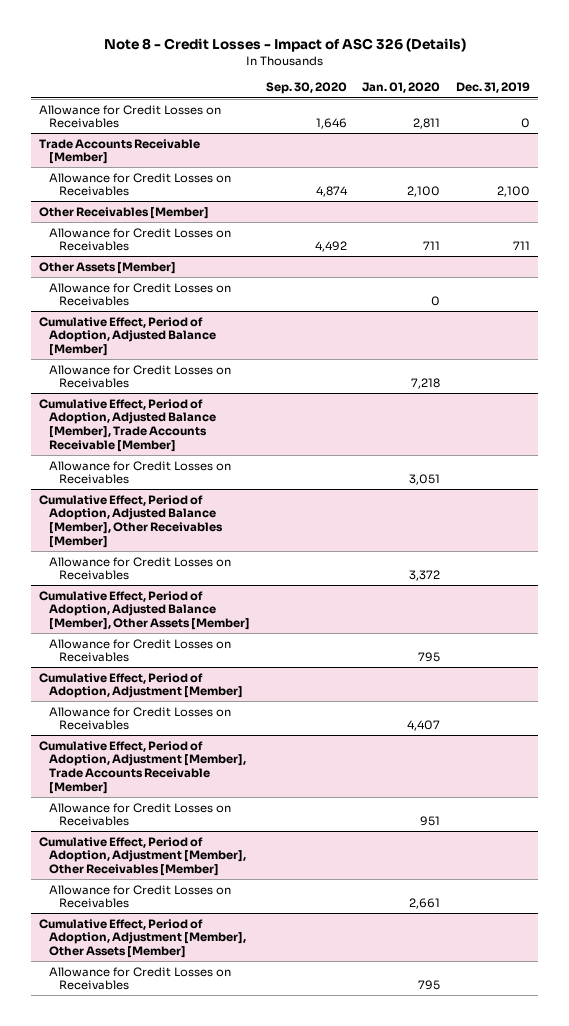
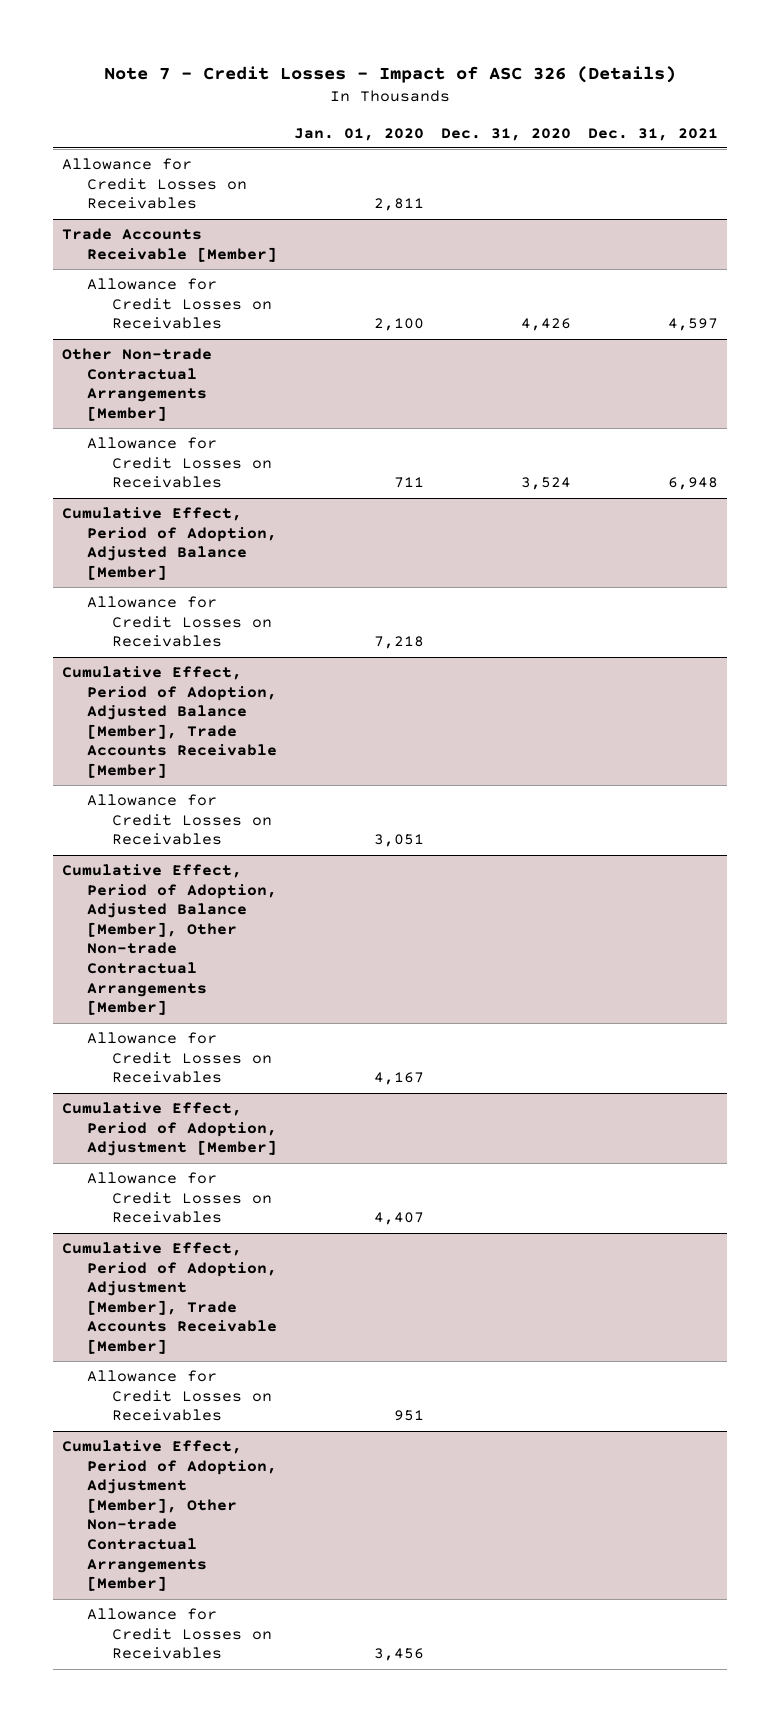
- Note 8 - Credit Losses - Impact of ASC 326 (Details)
+ Note 7 - Credit Losses - Impact of ASC 326 (Details)
- | Sep. 30, 2020 | Jan. 01, 2020 | Dec. 31, 2019
+ | Jan. 01, 2020 | Dec. 31, 2020 | Dec. 31, 2021
- Other Receivables [Member]
+ Other Non-trade Contractual Arrangements [Member]
- Other Assets [Member]
- Allowance for Credit Losses on Receivables | | 0 |
- Cumulative Effect, Period of Adoption, Adjusted Balance [Member], Other Receivables [Member]
- Allowance for Credit Losses on Receivables | | 3,372 |
- Cumulative Effect, Period of Adoption, Adjusted Balance [Member], Other Assets [Member]
- Allowance for Credit Losses on Receivables | | 795 |
+ Cumulative Effect, Period of Adoption, Adjusted Balance [Member], Other Non-trade Contractual Arrangements [Member]
+ Allowance for Credit Losses on Receivables | 4,167 | |
- Cumulative Effect, Period of Adoption, Adjustment [Member], Other Receivables [Member]
- Allowance for Credit Losses on Receivables | | 2,661 |
- Cumulative Effect, Period of Adoption, Adjustment [Member], Other Assets [Member]
- Allowance for Credit Losses on Receivables | | 795 |
+ Cumulative Effect, Period of Adoption, Adjustment [Member], Other Non-trade Contractual Arrangements [Member]
+ Allowance for Credit Losses on Receivables | 3,456 | |

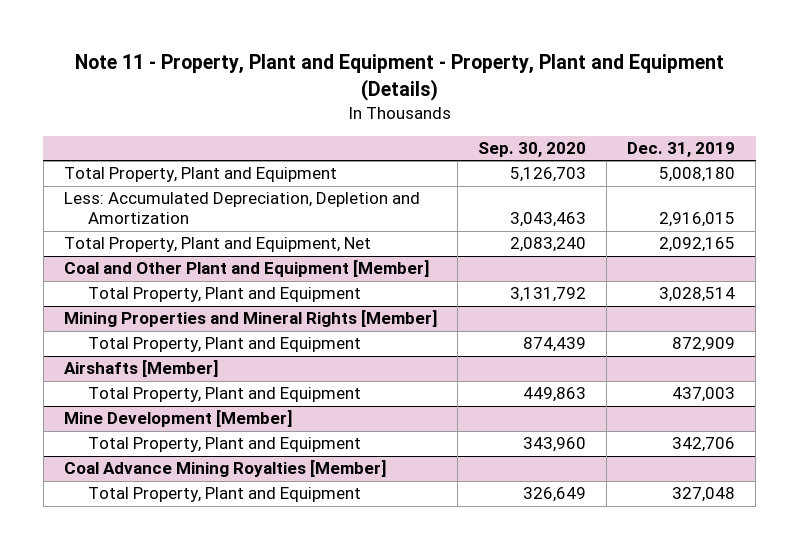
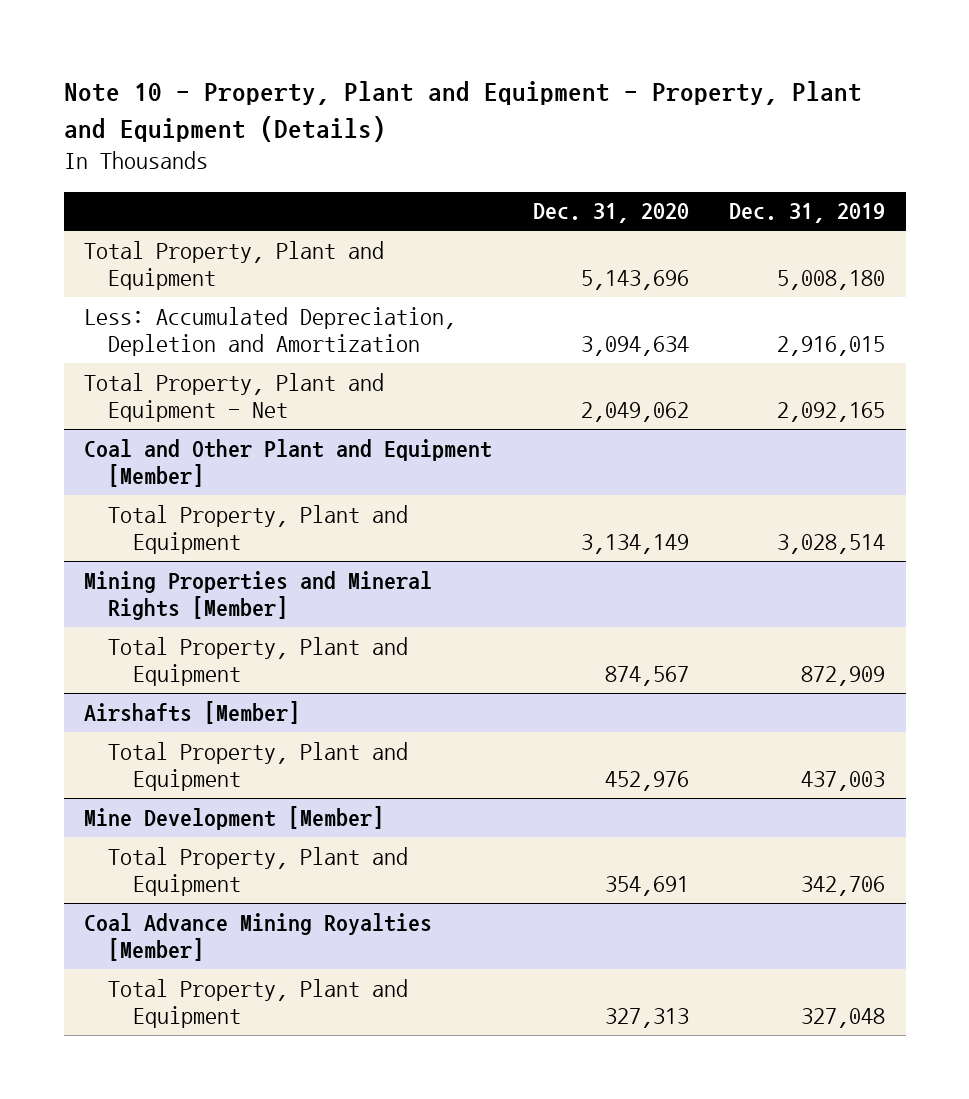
- Note 11 - Property, Plant and Equipment - Property, Plant and Equipment (Details)
+ Note 10 - Property, Plant and Equipment - Property, Plant and Equipment (Details)
- | Sep. 30, 2020 | Dec. 31, 2019
+ | Dec. 31, 2020 | Dec. 31, 2019
- Total Property, Plant and Equipment, Net | 2,083,240 | 2,092,165
+ Total Property, Plant and Equipment - Net | 2,049,062 | 2,092,165

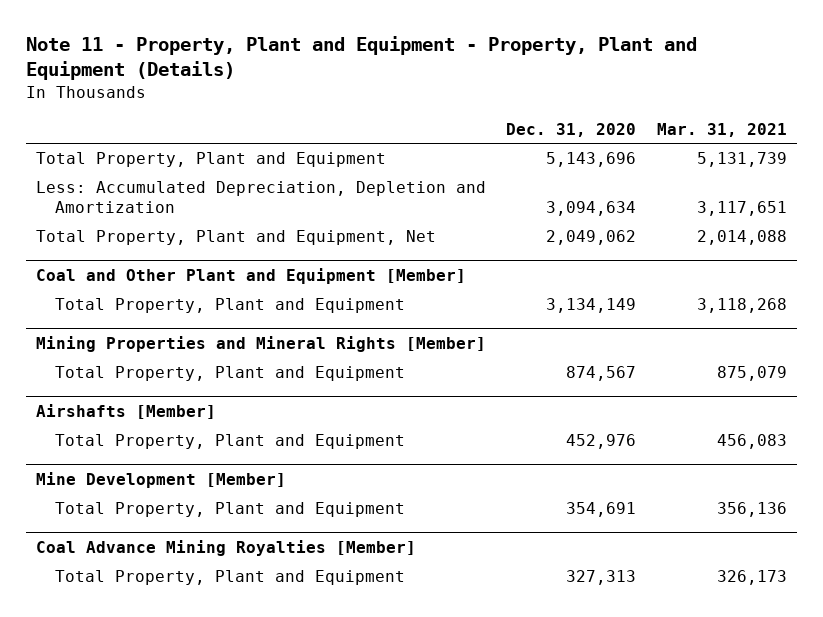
- Note 10 - Property, Plant and Equipment - Property, Plant and Equipment (Details)
+ Note 11 - Property, Plant and Equipment - Property, Plant and Equipment (Details)
- | Dec. 31, 2020 | Dec. 31, 2019
+ | Dec. 31, 2020 | Mar. 31, 2021
- Total Property, Plant and Equipment - Net | 2,049,062 | 2,092,165
+ Total Property, Plant and Equipment, Net | 2,049,062 | 2,014,088

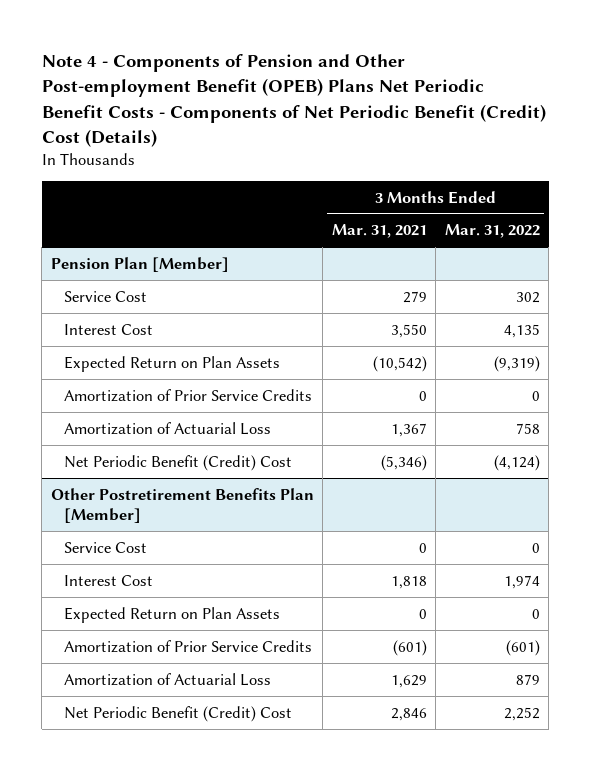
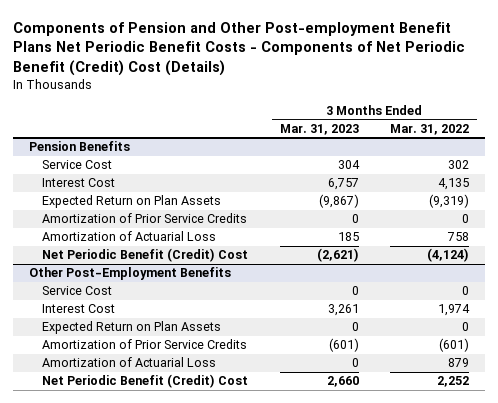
- Note 4 - Components of Pension and Other Post-employment Benefit (OPEB) Plans Net Periodic Benefit Costs - Components of Net Periodic Benefit (Credit) Cost (Details)
+ Components of Pension and Other Post-employment Benefit Plans Net Periodic Benefit Costs - Components of Net Periodic Benefit (Credit) Cost (Details)
- | 3 Months Ended Mar. 31, 2021 | 3 Months Ended Mar. 31, 2022
+ | 3 Months Ended Mar. 31, 2023 | 3 Months Ended Mar. 31, 2022
- Pension Plan [Member]
+ Pension Benefits
- Other Postretirement Benefits Plan [Member]
+ Other Post-Employment Benefits

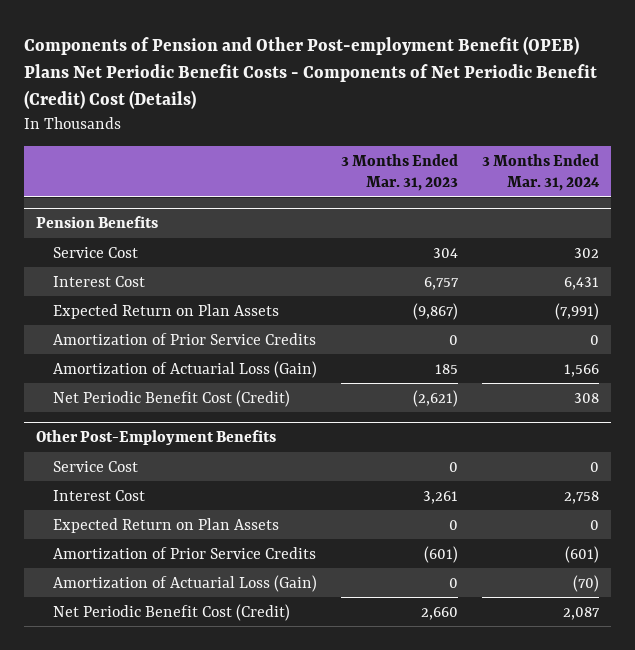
- Components of Pension and Other Post-employment Benefit Plans Net Periodic Benefit Costs - Components of Net Periodic Benefit (Credit) Cost (Details)
+ Components of Pension and Other Post-employment Benefit (OPEB) Plans Net Periodic Benefit Costs - Components of Net Periodic Benefit (Credit) Cost (Details)
- | 3 Months Ended Mar. 31, 2023 | 3 Months Ended Mar. 31, 2022
+ | 3 Months Ended Mar. 31, 2023 | 3 Months Ended Mar. 31, 2024
@ Pension Benefits
- Amortization of Actuarial Loss | 185 | 758
- Net Periodic Benefit (Credit) Cost | (2,621) | (4,124)
+ Amortization of Actuarial Loss (Gain) | 185 | 1,566
+ Net Periodic Benefit Cost (Credit) | (2,621) | 308
@ Other Post-Employment Benefits
- Amortization of Actuarial Loss | 0 | 879
- Net Periodic Benefit (Credit) Cost | 2,660 | 2,252
+ Amortization of Actuarial Loss (Gain) | 0 | (70)
+ Net Periodic Benefit Cost (Credit) | 2,660 | 2,087

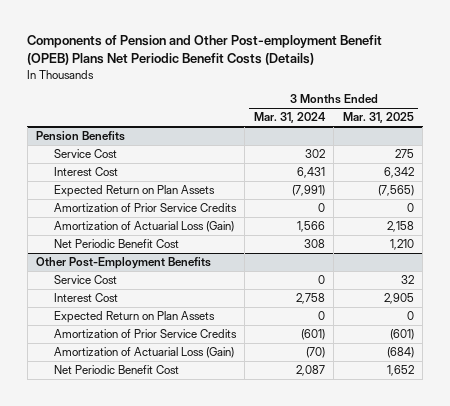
- Components of Pension and Other Post-employment Benefit (OPEB) Plans Net Periodic Benefit Costs - Components of Net Periodic Benefit (Credit) Cost (Details)
+ Components of Pension and Other Post-employment Benefit (OPEB) Plans Net Periodic Benefit Costs (Details)
- | 3 Months Ended Mar. 31, 2023 | 3 Months Ended Mar. 31, 2024
+ | 3 Months Ended Mar. 31, 2024 | 3 Months Ended Mar. 31, 2025
@ Pension Benefits
- Net Periodic Benefit Cost (Credit) | (2,621) | 308
+ Net Periodic Benefit Cost | 308 | 1,210
@ Other Post-Employment Benefits
- Net Periodic Benefit Cost (Credit) | 2,660 | 2,087
+ Net Periodic Benefit Cost | 2,087 | 1,652

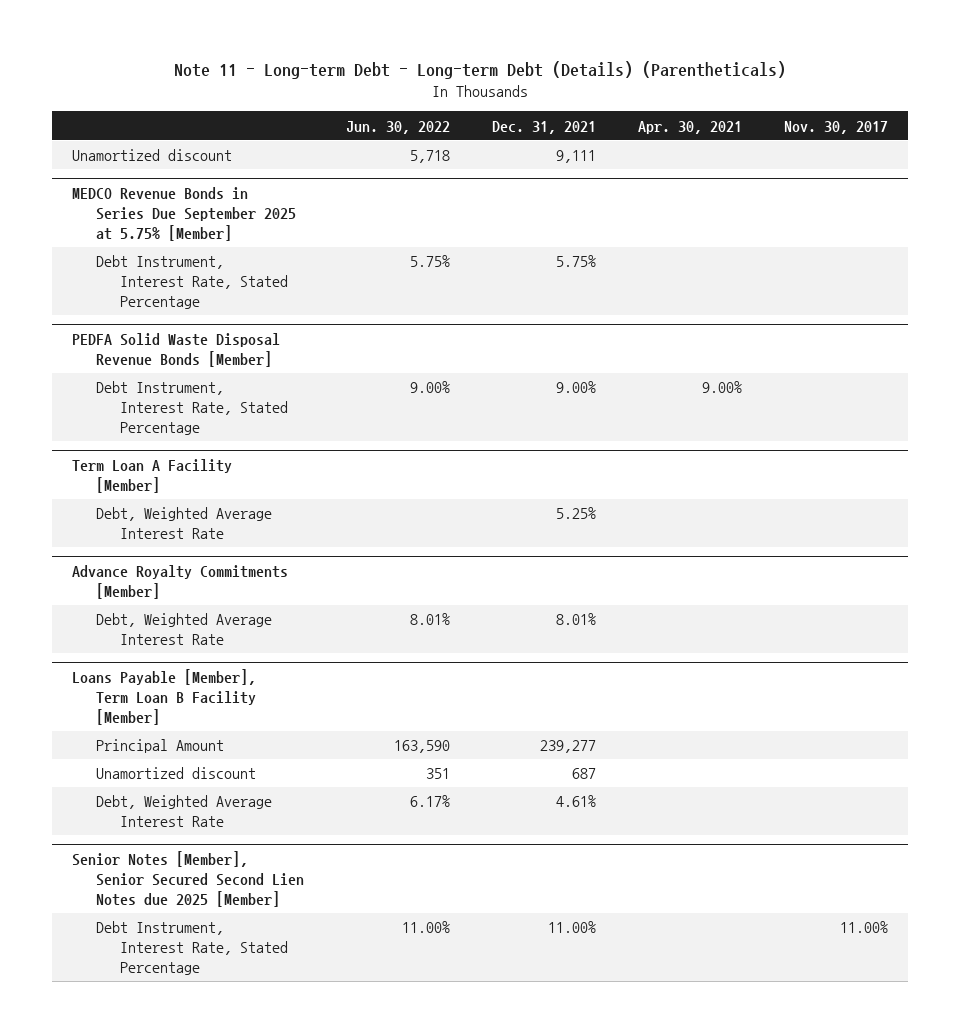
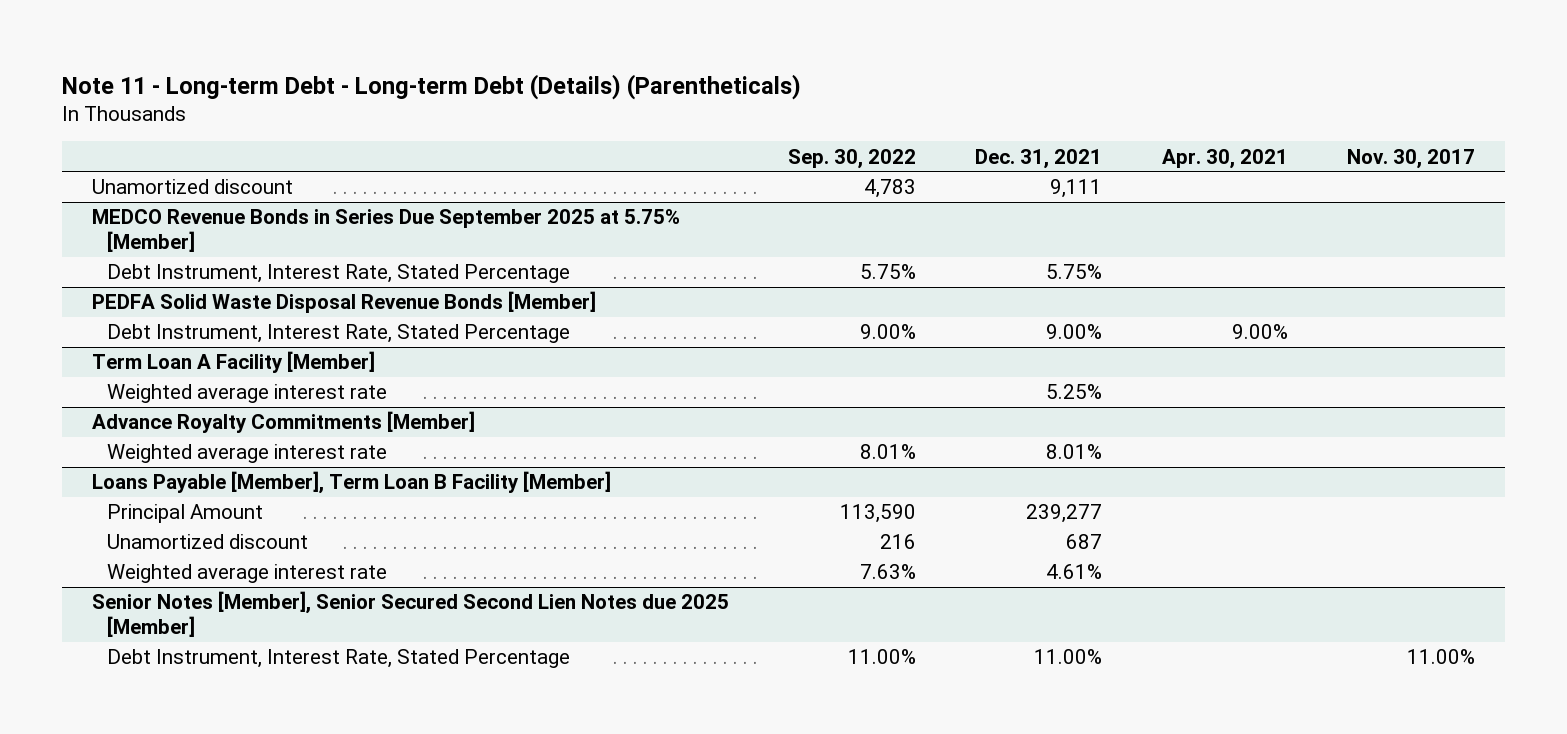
- | Jun. 30, 2022 | Dec. 31, 2021 | Apr. 30, 2021 | Nov. 30, 2017
+ | Sep. 30, 2022 | Dec. 31, 2021 | Apr. 30, 2021 | Nov. 30, 2017
@ Term Loan A Facility [Member]
- Debt, Weighted Average Interest Rate | | 5.25% | |
+ Weighted average interest rate | | 5.25% | |
@ Advance Royalty Commitments [Member]
- Debt, Weighted Average Interest Rate | 8.01% | 8.01% | |
+ Weighted average interest rate | 8.01% | 8.01% | |
@ Loans Payable [Member], Term Loan B Facility [Member]
- Debt, Weighted Average Interest Rate | 6.17% | 4.61% | |
+ Weighted average interest rate | 7.63% | 4.61% | |

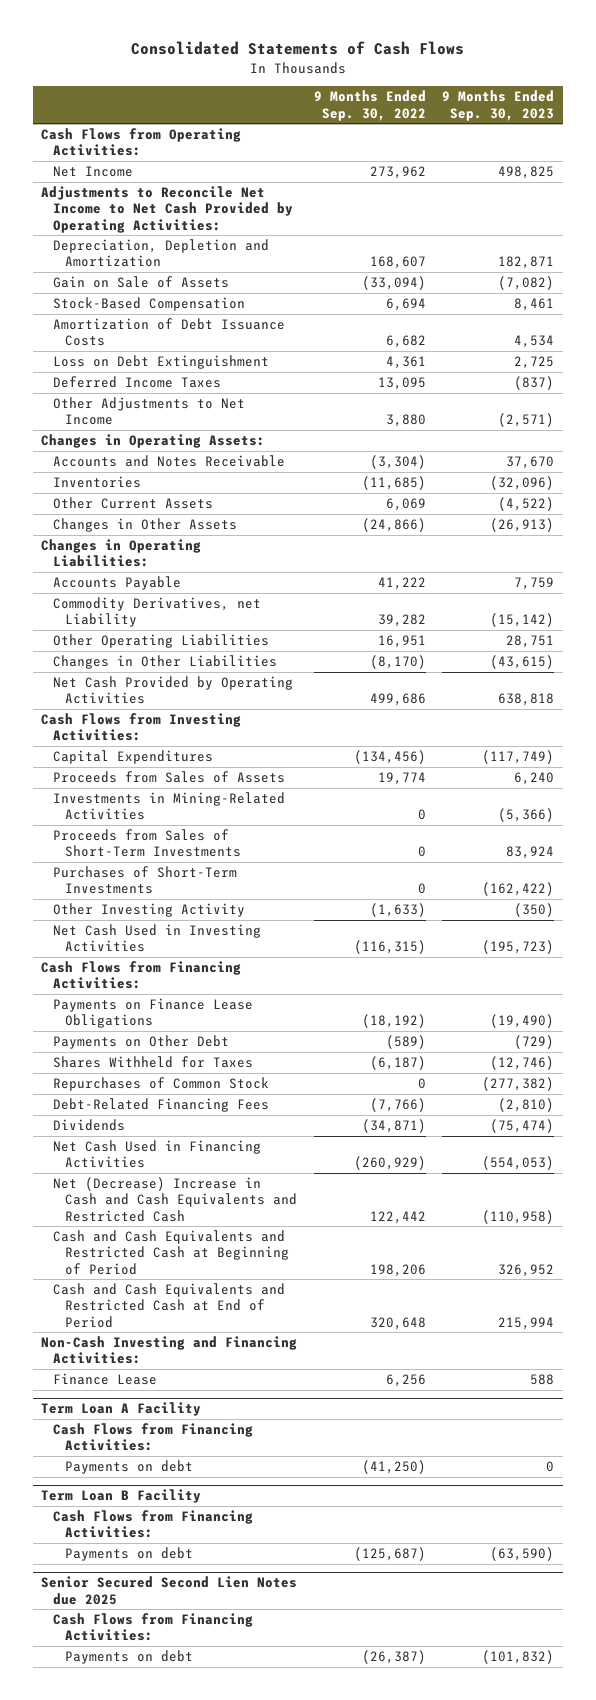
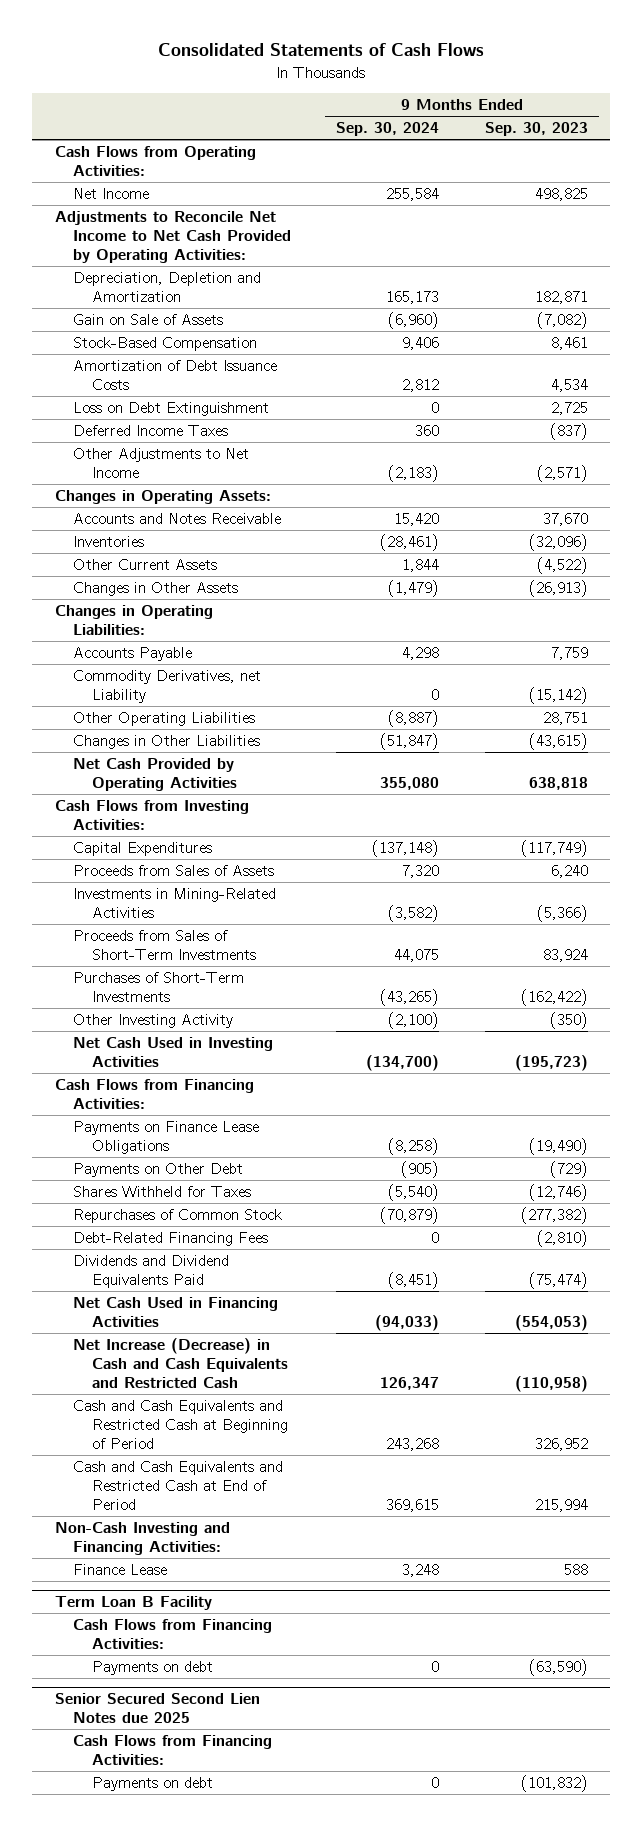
- | 9 Months Ended Sep. 30, 2022 | 9 Months Ended Sep. 30, 2023
+ | 9 Months Ended Sep. 30, 2024 | 9 Months Ended Sep. 30, 2023
- Dividends | (34,871) | (75,474)
+ Dividends and Dividend Equivalents Paid | (8,451) | (75,474)
- Net (Decrease) Increase in Cash and Cash Equivalents and Restricted Cash | 122,442 | (110,958)
+ Net Increase (Decrease) in Cash and Cash Equivalents and Restricted Cash | 126,347 | (110,958)
- Term Loan A Facility
- Cash Flows from Financing Activities:
- Payments on debt | (41,250) | 0

